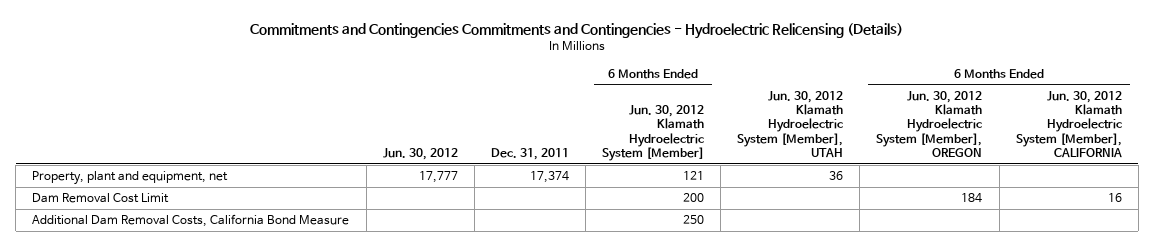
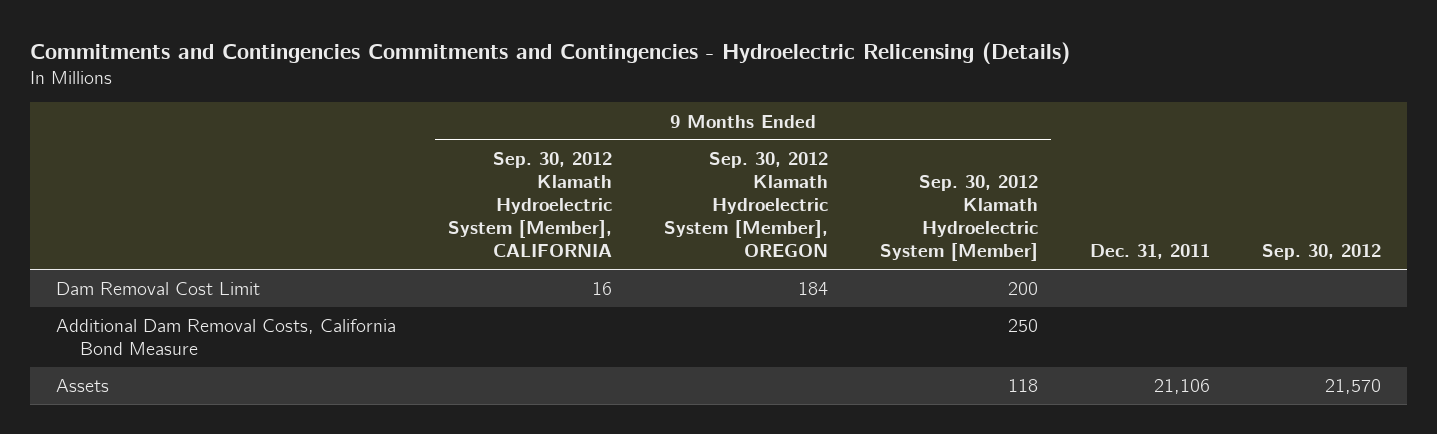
- | Jun. 30, 2012 | Dec. 31, 2011 | 6 Months Ended Jun. 30, 2012 Klamath Hydroelectric System [Member] | Jun. 30, 2012 Klamath Hydroelectric System [Member], UTAH | 6 Months Ended Jun. 30, 2012 Klamath Hydroelectric System [Member], OREGON | 6 Months Ended Jun. 30, 2012 Klamath Hydroelectric System [Member], CALIFORNIA
+ | 9 Months Ended Sep. 30, 2012 Klamath Hydroelectric System [Member], CALIFORNIA | 9 Months Ended Sep. 30, 2012 Klamath Hydroelectric System [Member], OREGON | 9 Months Ended Sep. 30, 2012 Klamath Hydroelectric System [Member] | Dec. 31, 2011 | Sep. 30, 2012
- Property, plant and equipment, net | 17,777 | 17,374 | 121 | 36 | |
+ Assets | | | 118 | 21,106 | 21,570

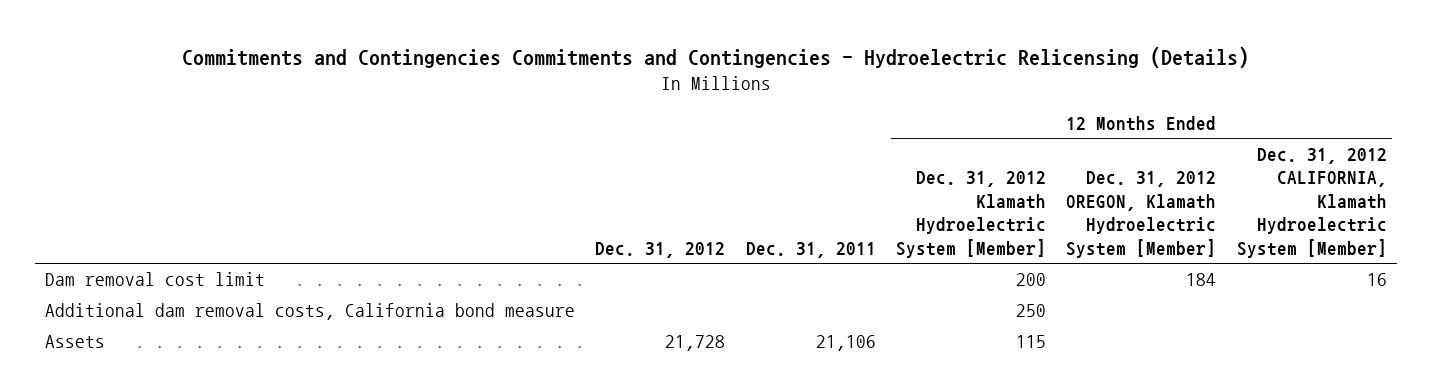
- | 9 Months Ended Sep. 30, 2012 Klamath Hydroelectric System [Member], CALIFORNIA | 9 Months Ended Sep. 30, 2012 Klamath Hydroelectric System [Member], OREGON | 9 Months Ended Sep. 30, 2012 Klamath Hydroelectric System [Member] | Dec. 31, 2011 | Sep. 30, 2012
+ | Dec. 31, 2012 | Dec. 31, 2011 | 12 Months Ended Dec. 31, 2012 Klamath Hydroelectric System [Member] | 12 Months Ended Dec. 31, 2012 OREGON, Klamath Hydroelectric System [Member] | 12 Months Ended Dec. 31, 2012 CALIFORNIA, Klamath Hydroelectric System [Member]
- Dam Removal Cost Limit | 16 | 184 | 200 | |
- Additional Dam Removal Costs, California Bond Measure | | | 250 | |
+ Dam removal cost limit | | | 200 | 184 | 16
+ Additional dam removal costs, California bond measure | | | 250 | |

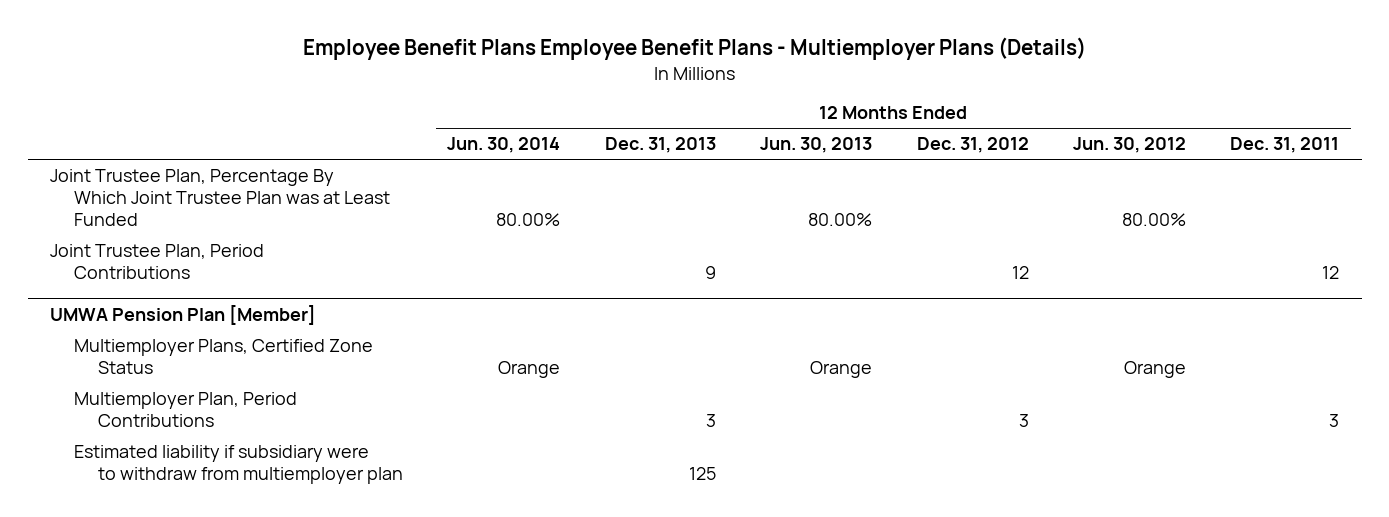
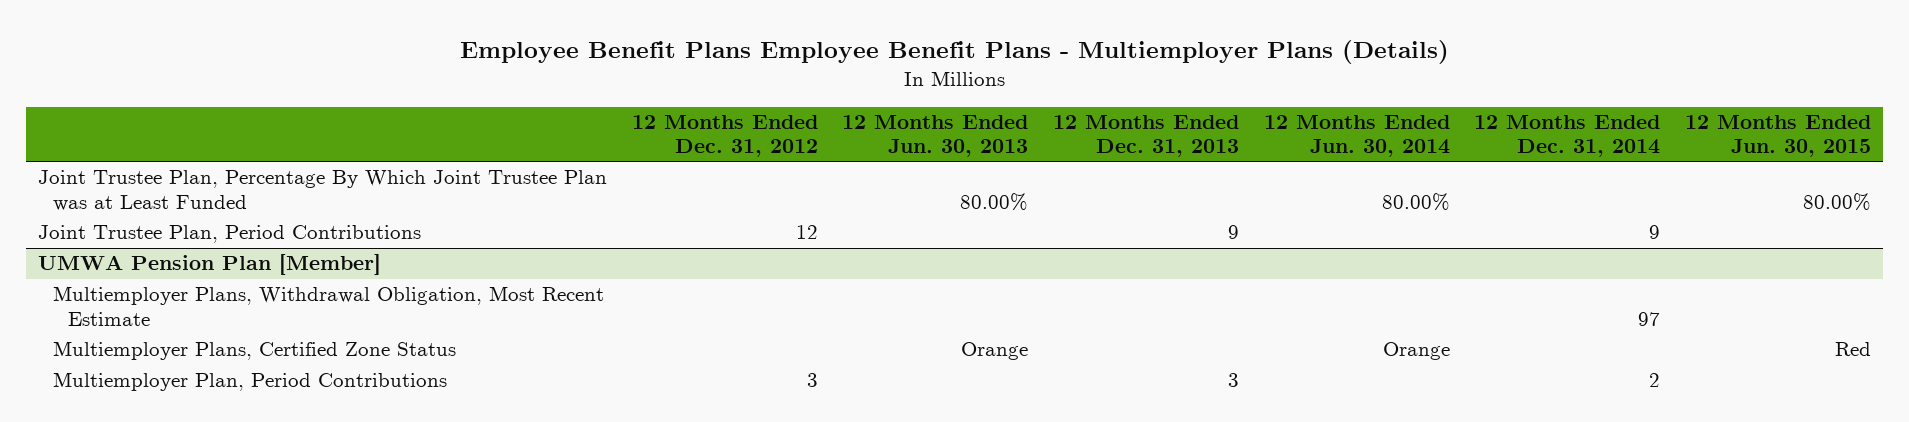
- | 12 Months Ended Jun. 30, 2014 | 12 Months Ended Dec. 31, 2013 | 12 Months Ended Jun. 30, 2013 | 12 Months Ended Dec. 31, 2012 | 12 Months Ended Jun. 30, 2012 | 12 Months Ended Dec. 31, 2011
+ | 12 Months Ended Dec. 31, 2012 | 12 Months Ended Jun. 30, 2013 | 12 Months Ended Dec. 31, 2013 | 12 Months Ended Jun. 30, 2014 | 12 Months Ended Dec. 31, 2014 | 12 Months Ended Jun. 30, 2015
@ UMWA Pension Plan [Member]
+ Multiemployer Plans, Withdrawal Obligation, Most Recent Estimate | | | | | 97 |
- Estimated liability if subsidiary were to withdraw from multiemployer plan | | 125 | | | |

